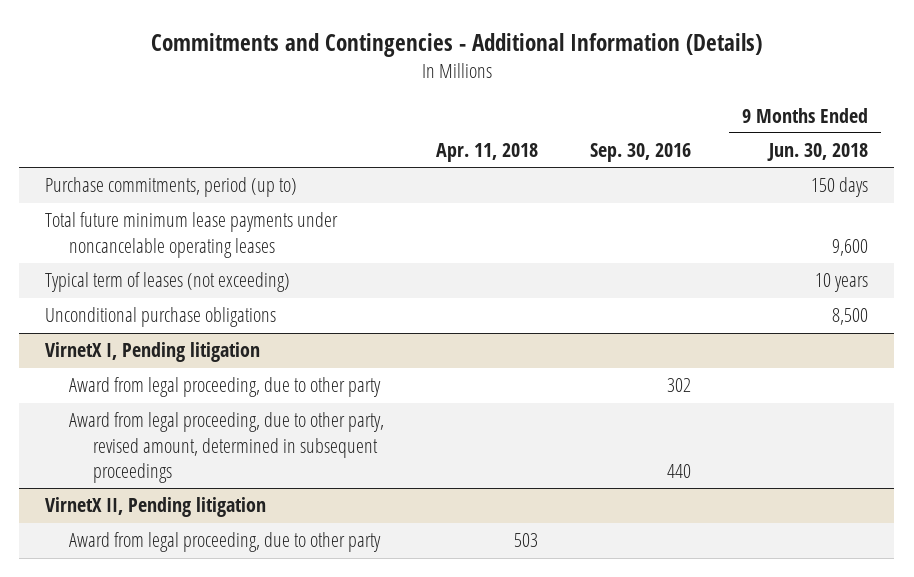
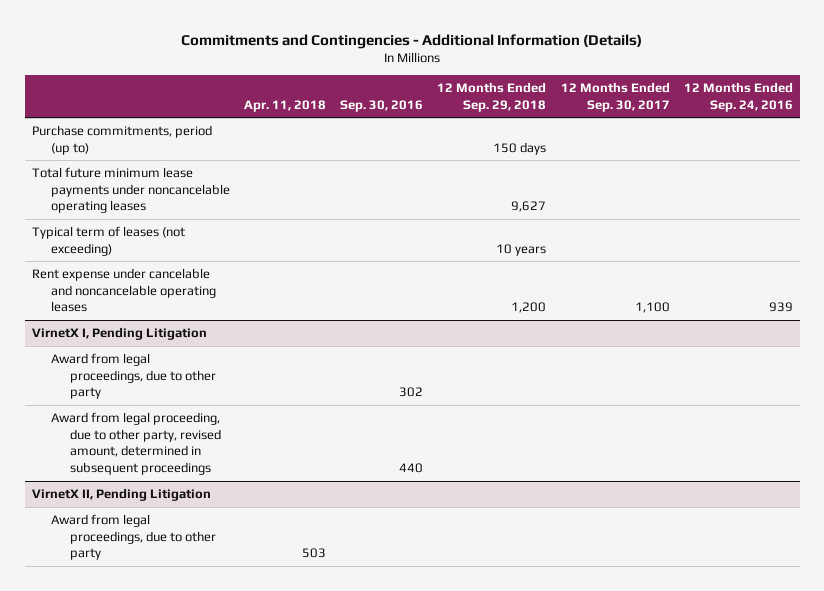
- | Apr. 11, 2018 | Sep. 30, 2016 | 9 Months Ended Jun. 30, 2018
+ | Apr. 11, 2018 | Sep. 30, 2016 | 12 Months Ended Sep. 29, 2018 | 12 Months Ended Sep. 30, 2017 | 12 Months Ended Sep. 24, 2016
- Unconditional purchase obligations | | | 8,500
- VirnetX I, Pending litigation
- Award from legal proceeding, due to other party | | 302 |
+ Rent expense under cancelable and noncancelable operating leases | | | 1,200 | 1,100 | 939
+ VirnetX I, Pending Litigation
+ Award from legal proceedings, due to other party | | 302 | | |
- VirnetX II, Pending litigation
- Award from legal proceeding, due to other party | 503 | |
+ VirnetX II, Pending Litigation
+ Award from legal proceedings, due to other party | 503 | | | |

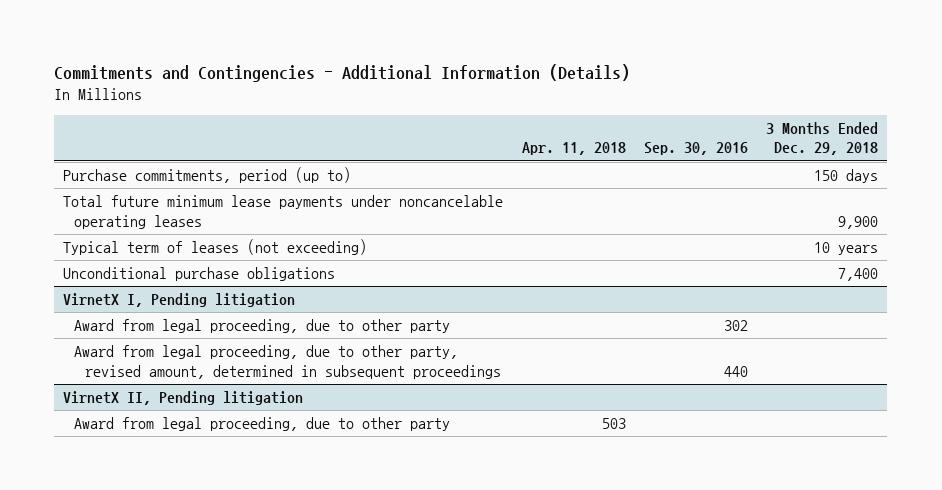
- | Apr. 11, 2018 | Sep. 30, 2016 | 12 Months Ended Sep. 29, 2018 | 12 Months Ended Sep. 30, 2017 | 12 Months Ended Sep. 24, 2016
+ | Apr. 11, 2018 | Sep. 30, 2016 | 3 Months Ended Dec. 29, 2018
- Rent expense under cancelable and noncancelable operating leases | | | 1,200 | 1,100 | 939
- VirnetX I, Pending Litigation
- Award from legal proceedings, due to other party | | 302 | | |
+ Unconditional purchase obligations | | | 7,400
+ VirnetX I, Pending litigation
+ Award from legal proceeding, due to other party | | 302 |
- VirnetX II, Pending Litigation
- Award from legal proceedings, due to other party | 503 | | | |
+ VirnetX II, Pending litigation
+ Award from legal proceeding, due to other party | 503 | |

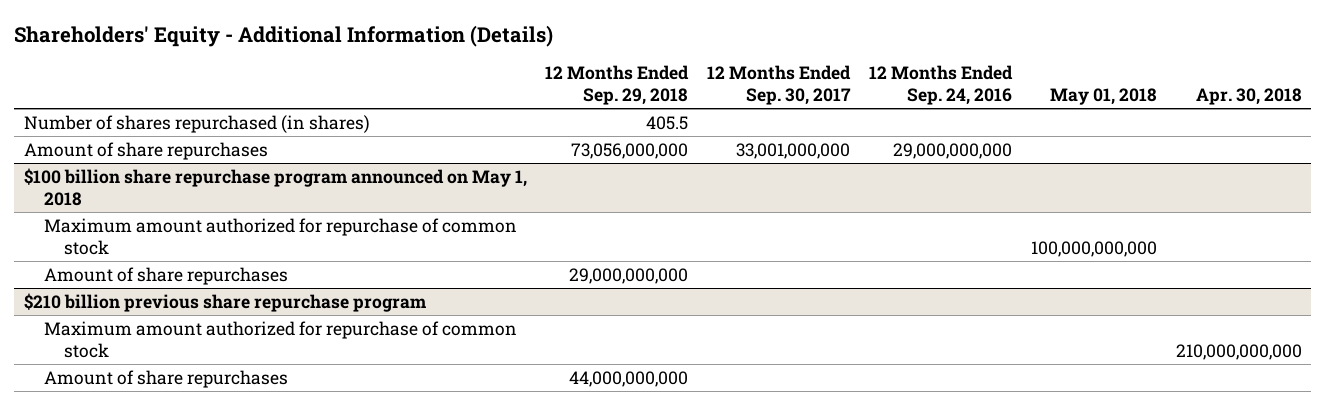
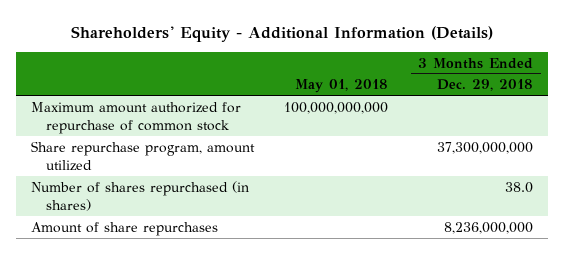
- | 12 Months Ended Sep. 29, 2018 | 12 Months Ended Sep. 30, 2017 | 12 Months Ended Sep. 24, 2016 | May 01, 2018 | Apr. 30, 2018
+ | May 01, 2018 | 3 Months Ended Dec. 29, 2018
+ Maximum amount authorized for repurchase of common stock | 100,000,000,000 |
+ Share repurchase program, amount utilized | | 37,300,000,000
- $100 billion share repurchase program announced on May 1, 2018
- Maximum amount authorized for repurchase of common stock | | | | 100,000,000,000 |
- Amount of share repurchases | 29,000,000,000 | | | |
- $210 billion previous share repurchase program
- Maximum amount authorized for repurchase of common stock | | | | | 210,000,000,000
- Amount of share repurchases | 44,000,000,000 | | | |

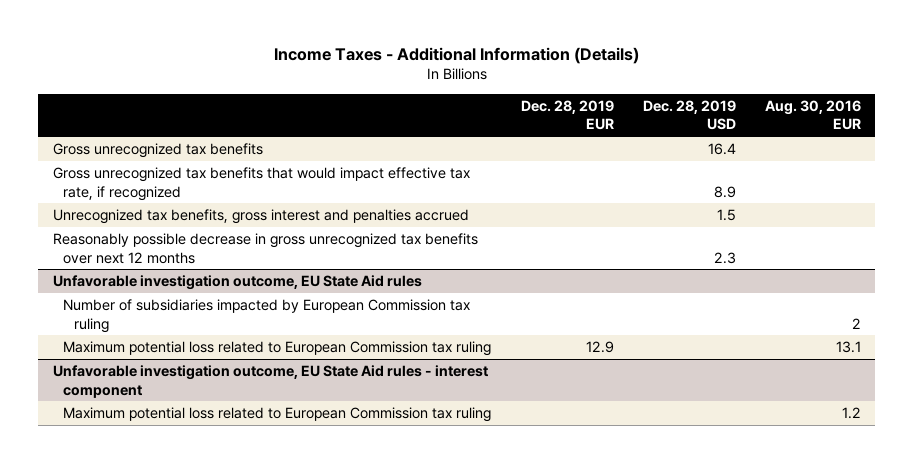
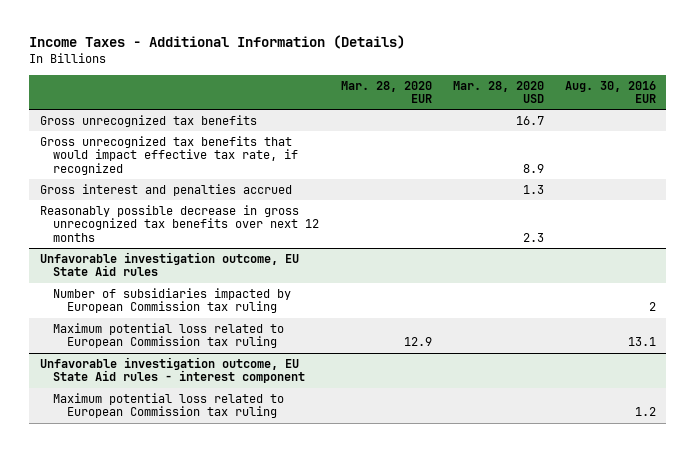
- | Dec. 28, 2019 EUR | Dec. 28, 2019 USD | Aug. 30, 2016 EUR
+ | Mar. 28, 2020 EUR | Mar. 28, 2020 USD | Aug. 30, 2016 EUR
- Unrecognized tax benefits, gross interest and penalties accrued | | 1.5 |
+ Gross interest and penalties accrued | | 1.3 |

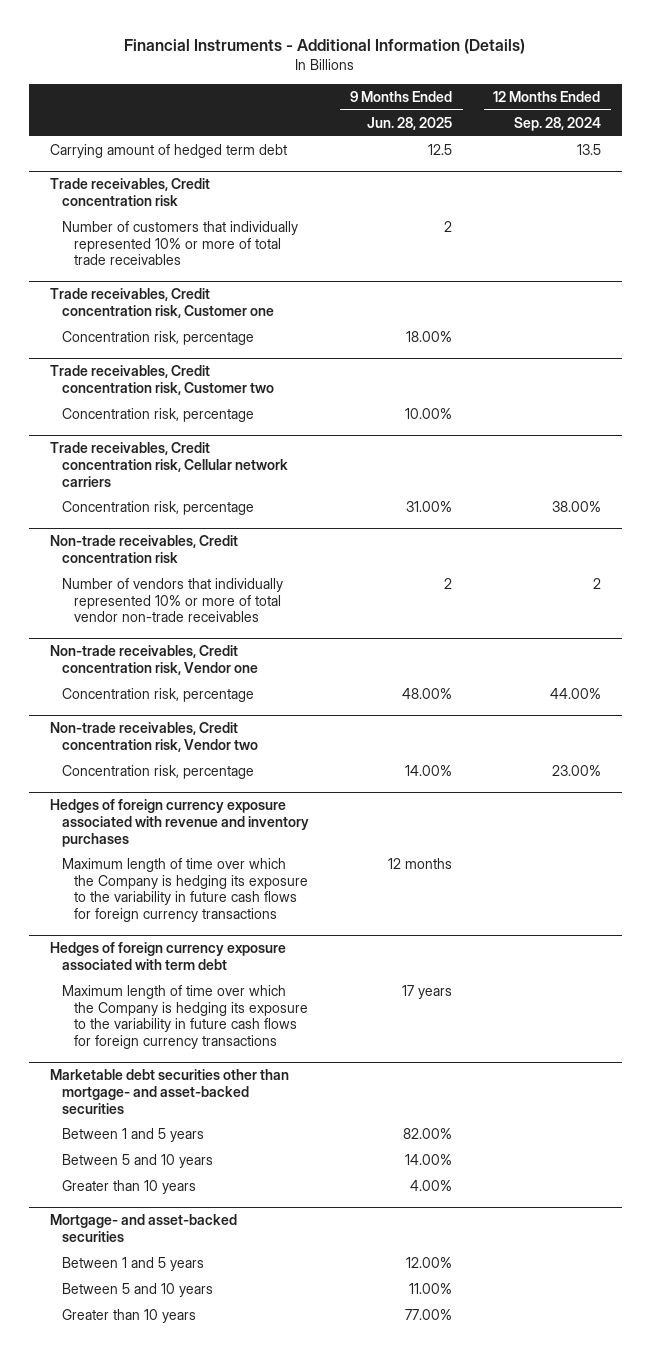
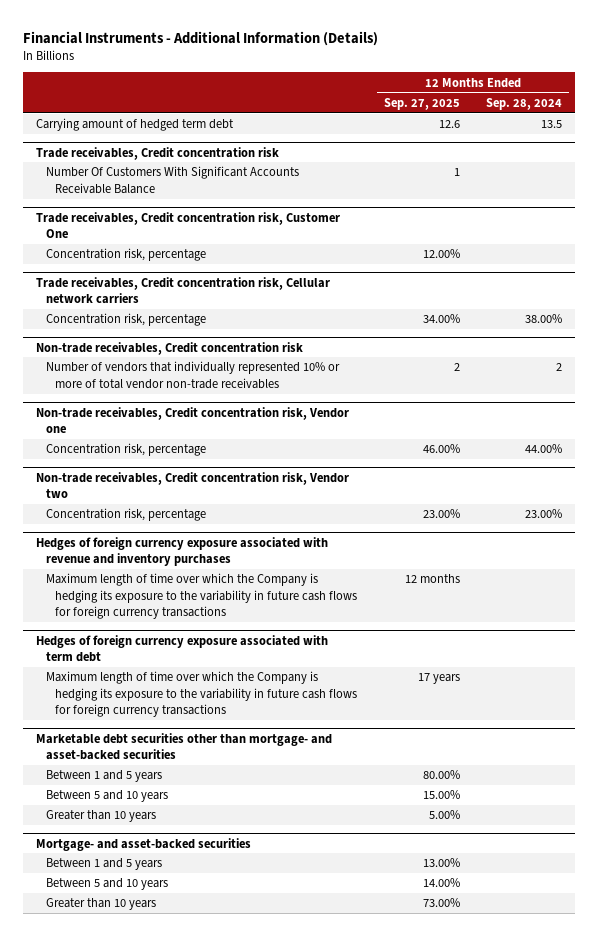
- | 9 Months Ended Jun. 28, 2025 | 12 Months Ended Sep. 28, 2024
+ | 12 Months Ended Sep. 27, 2025 | 12 Months Ended Sep. 28, 2024
@ Trade receivables, Credit concentration risk
- Number of customers that individually represented 10% or more of total trade receivables | 2 |
- Trade receivables, Credit concentration risk, Customer one
@ Trade receivables, Credit concentration risk
+ Number Of Customers With Significant Accounts Receivable Balance | 1 |
+ Trade receivables, Credit concentration risk, Customer One
- Trade receivables, Credit concentration risk, Customer two
- Concentration risk, percentage | 10.00% |

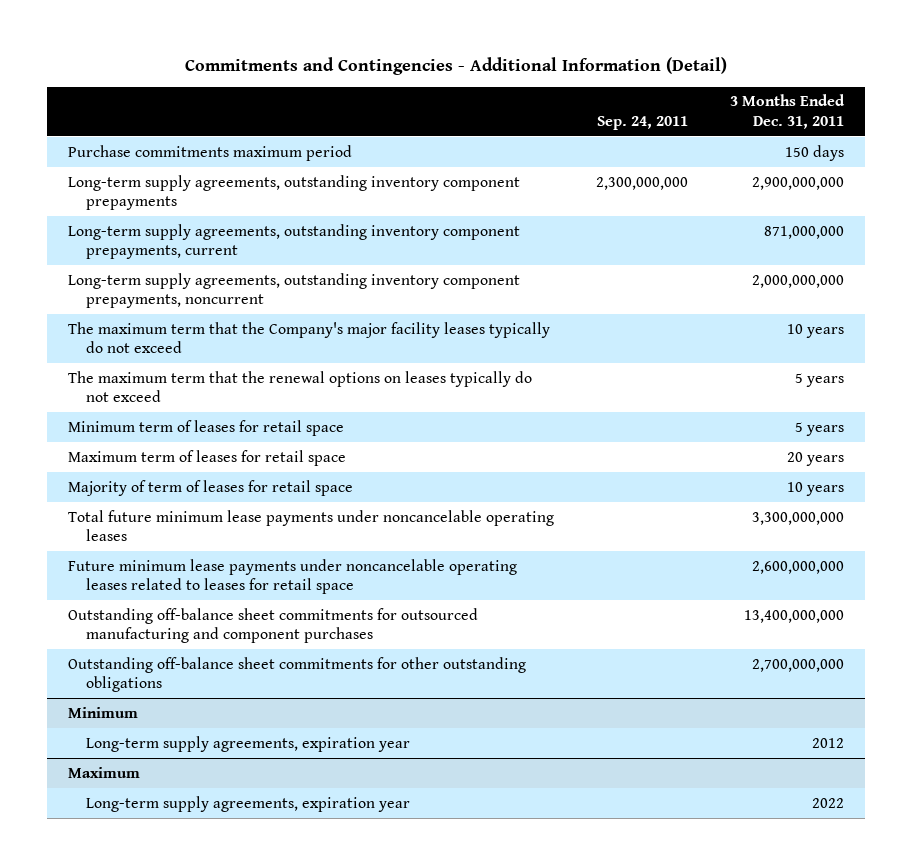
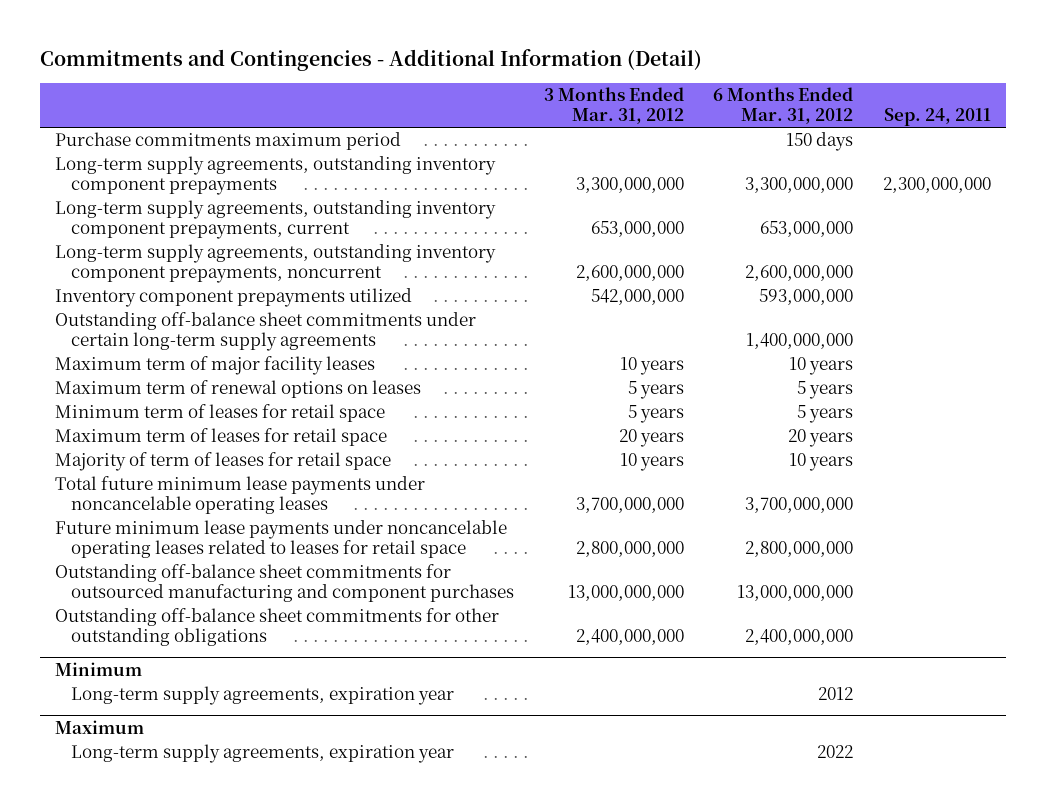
- | Sep. 24, 2011 | 3 Months Ended Dec. 31, 2011
+ | 3 Months Ended Mar. 31, 2012 | 6 Months Ended Mar. 31, 2012 | Sep. 24, 2011
- The maximum term that the Company's major facility leases typically do not exceed | | 10 years
- The maximum term that the renewal options on leases typically do not exceed | | 5 years
+ Inventory component prepayments utilized | 542,000,000 | 593,000,000 |
+ Outstanding off-balance sheet commitments under certain long-term supply agreements | | 1,400,000,000 |
+ Maximum term of major facility leases | 10 years | 10 years |
+ Maximum term of renewal options on leases | 5 years | 5 years |

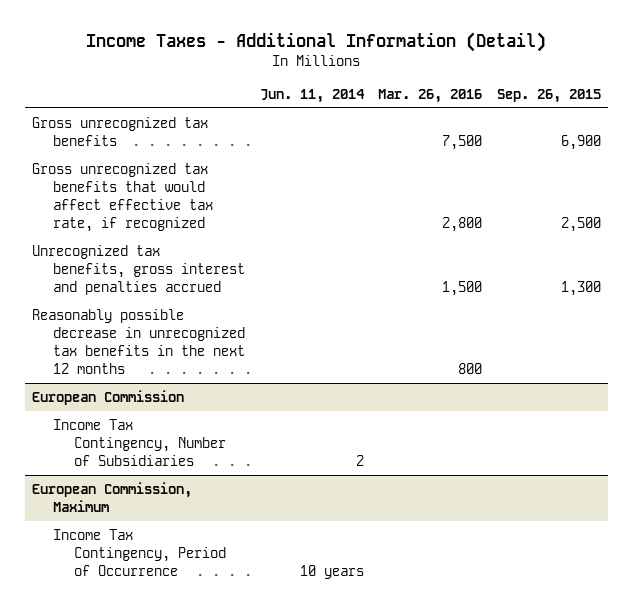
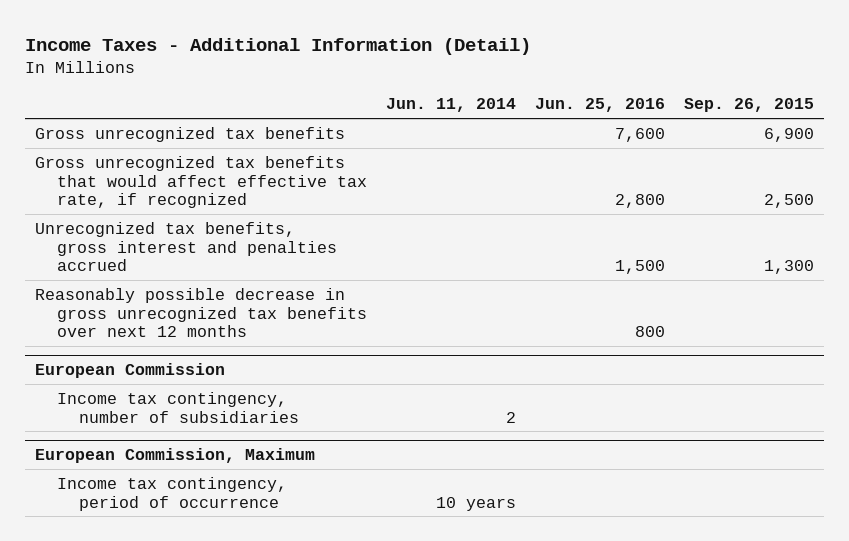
- | Jun. 11, 2014 | Mar. 26, 2016 | Sep. 26, 2015
+ | Jun. 11, 2014 | Jun. 25, 2016 | Sep. 26, 2015
- Reasonably possible decrease in unrecognized tax benefits in the next 12 months | | 800 |
+ Reasonably possible decrease in gross unrecognized tax benefits over next 12 months | | 800 |
@ European Commission
- Income Tax Contingency, Number of Subsidiaries | 2 | |
+ Income tax contingency, number of subsidiaries | 2 | |
@ European Commission, Maximum
- Income Tax Contingency, Period of Occurrence | 10 years | |
+ Income tax contingency, period of occurrence | 10 years | |

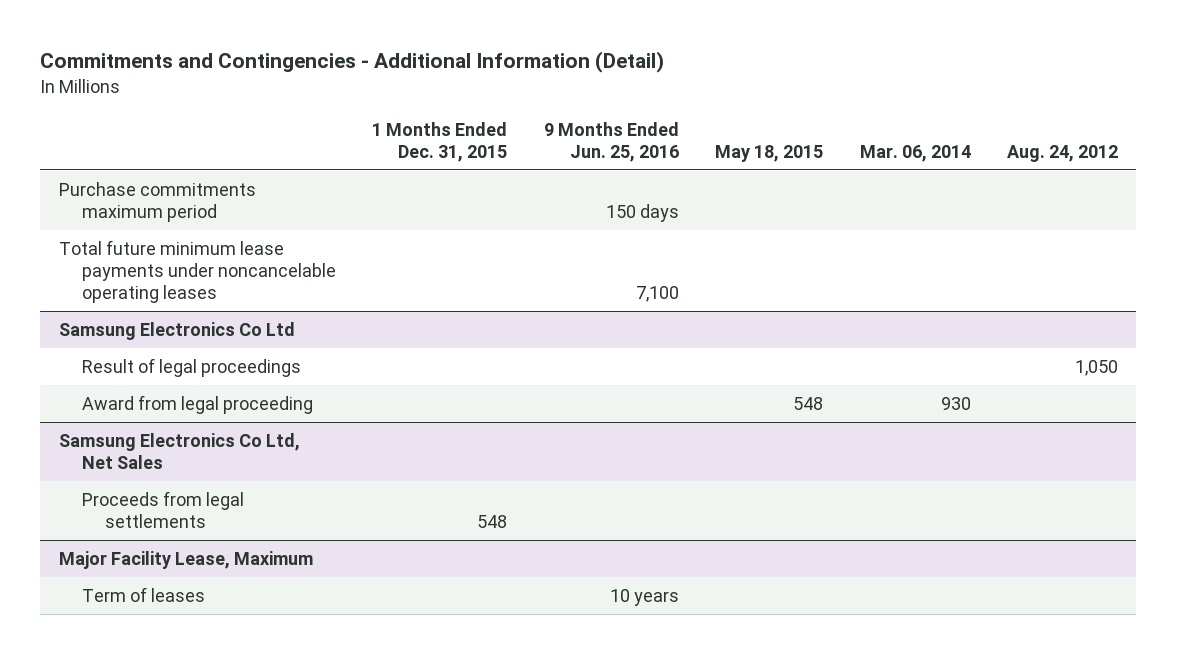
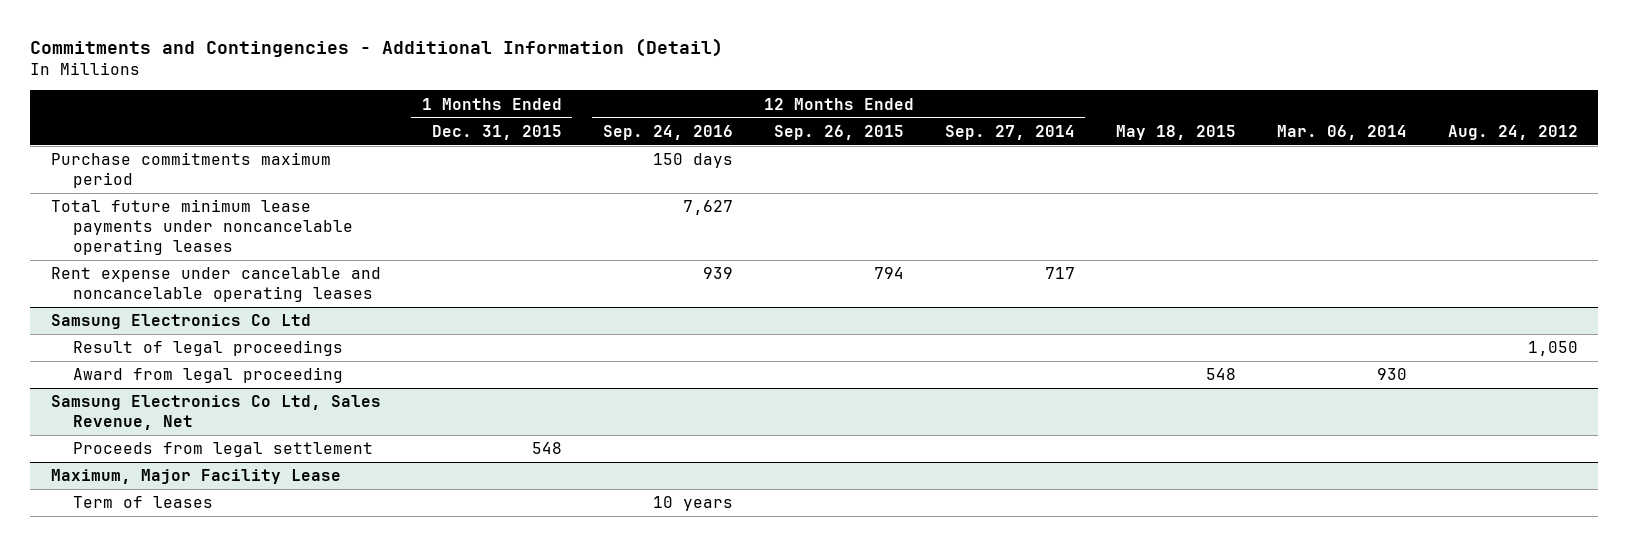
- | 1 Months Ended Dec. 31, 2015 | 9 Months Ended Jun. 25, 2016 | May 18, 2015 | Mar. 06, 2014 | Aug. 24, 2012
+ | 1 Months Ended Dec. 31, 2015 | 12 Months Ended Sep. 24, 2016 | 12 Months Ended Sep. 26, 2015 | 12 Months Ended Sep. 27, 2014 | May 18, 2015 | Mar. 06, 2014 | Aug. 24, 2012
+ Rent expense under cancelable and noncancelable operating leases | | 939 | 794 | 717 | | |
- Samsung Electronics Co Ltd, Net Sales
- Proceeds from legal settlements | 548 | | | |
- Major Facility Lease, Maximum
+ Samsung Electronics Co Ltd, Sales Revenue, Net
+ Proceeds from legal settlement | 548 | | | | | |
+ Maximum, Major Facility Lease

